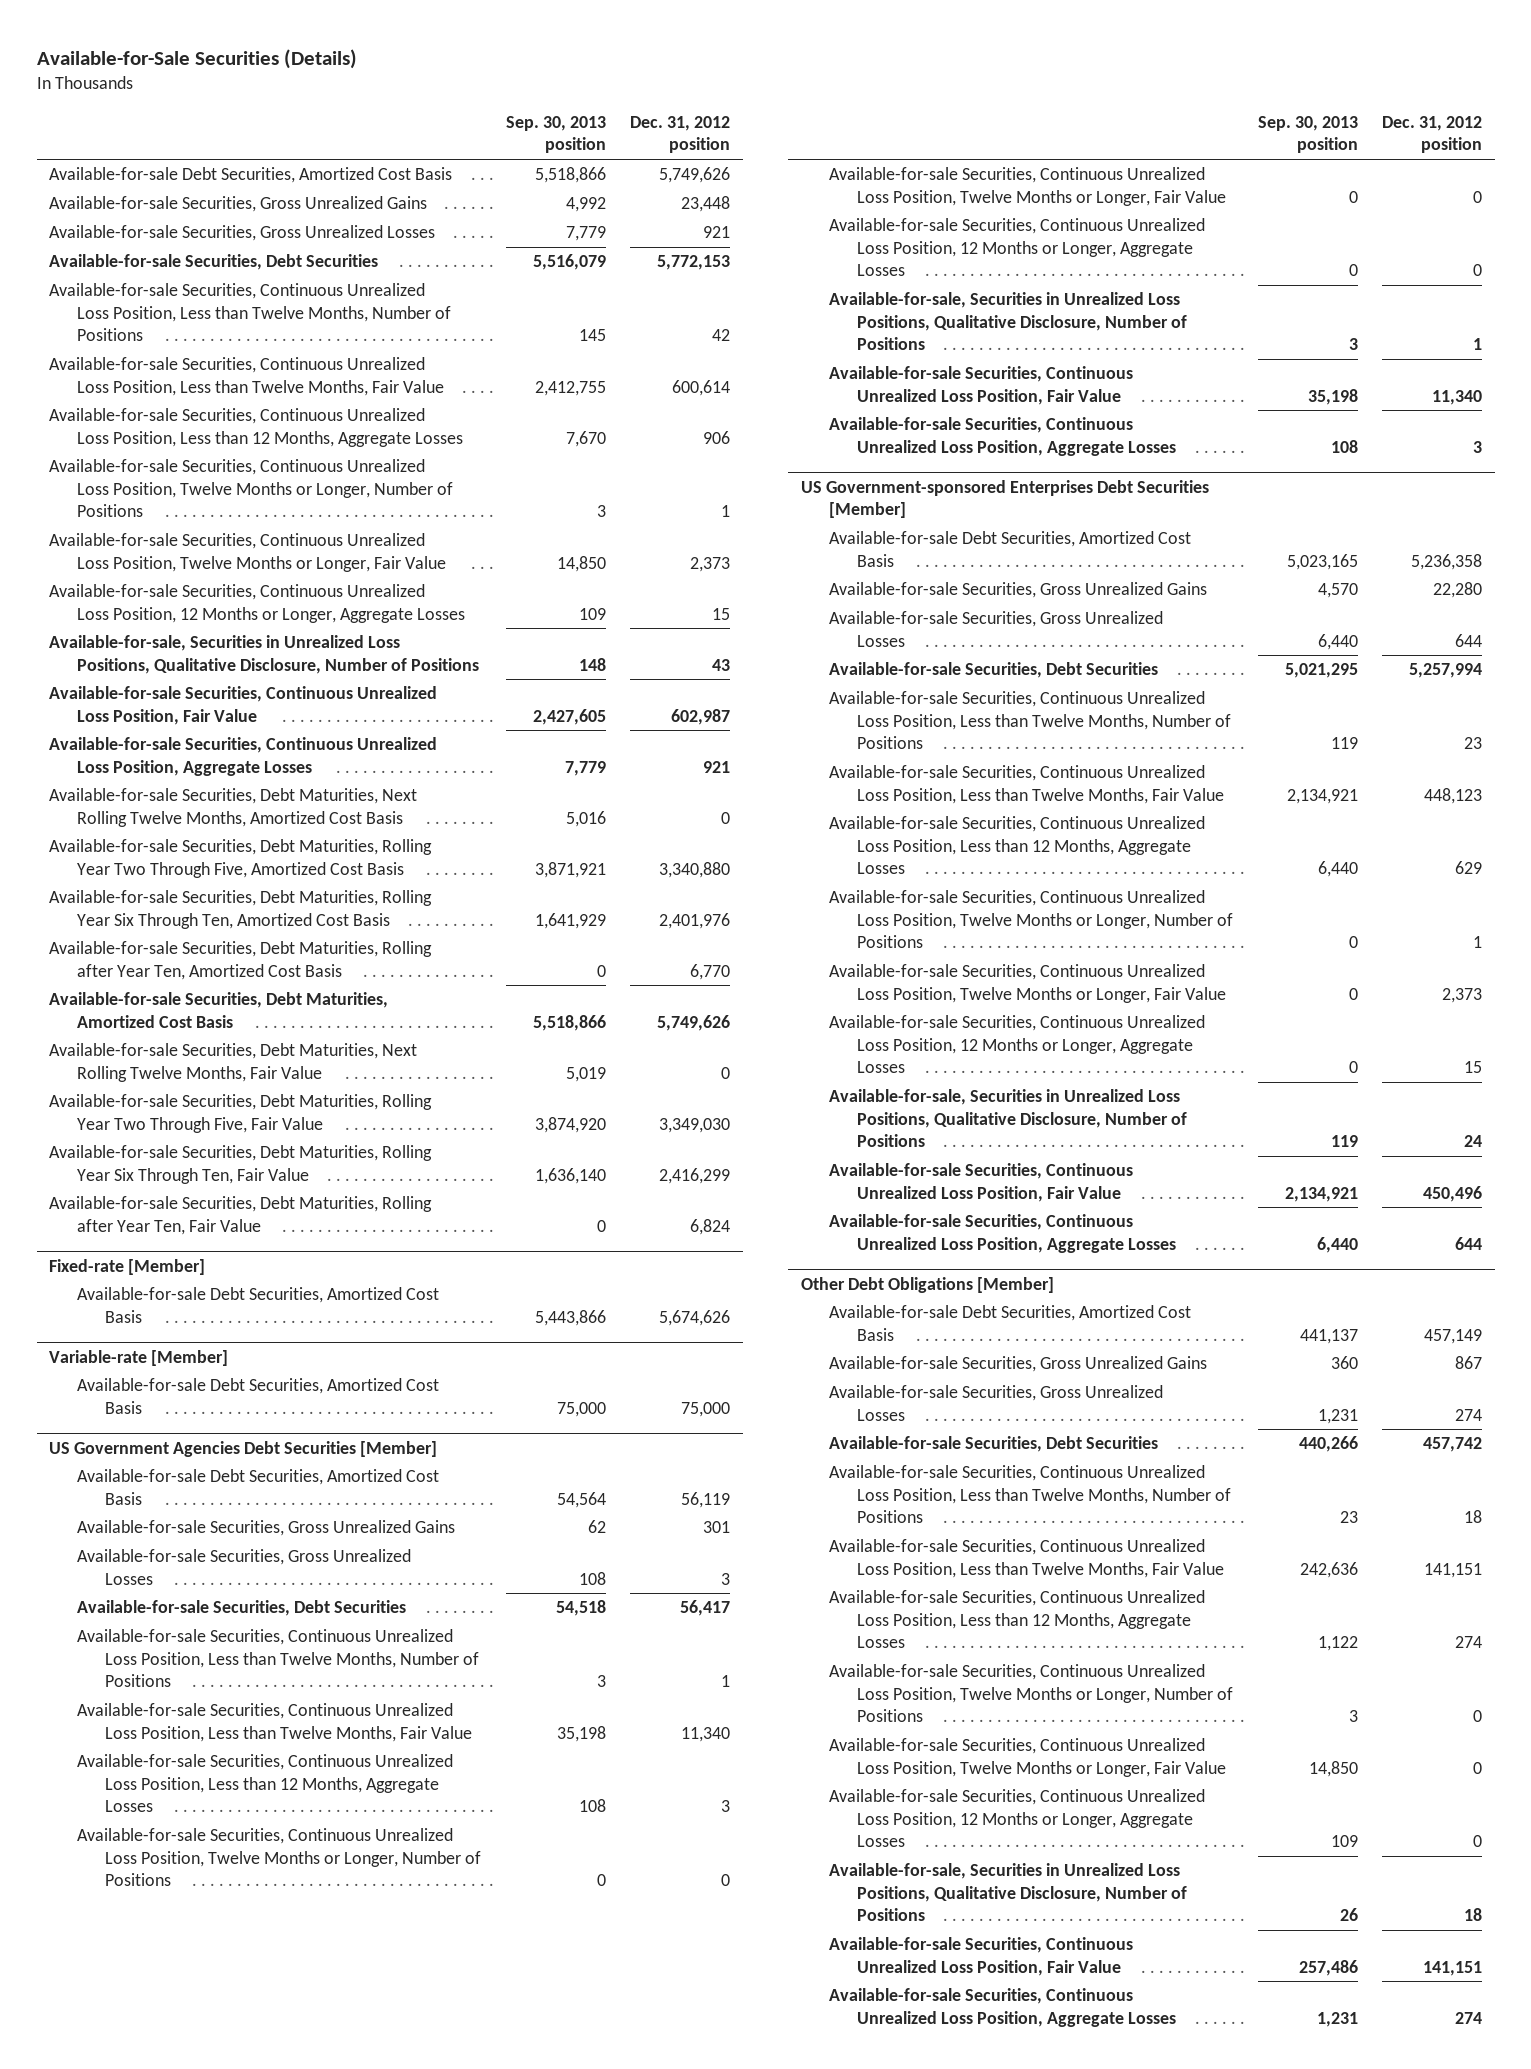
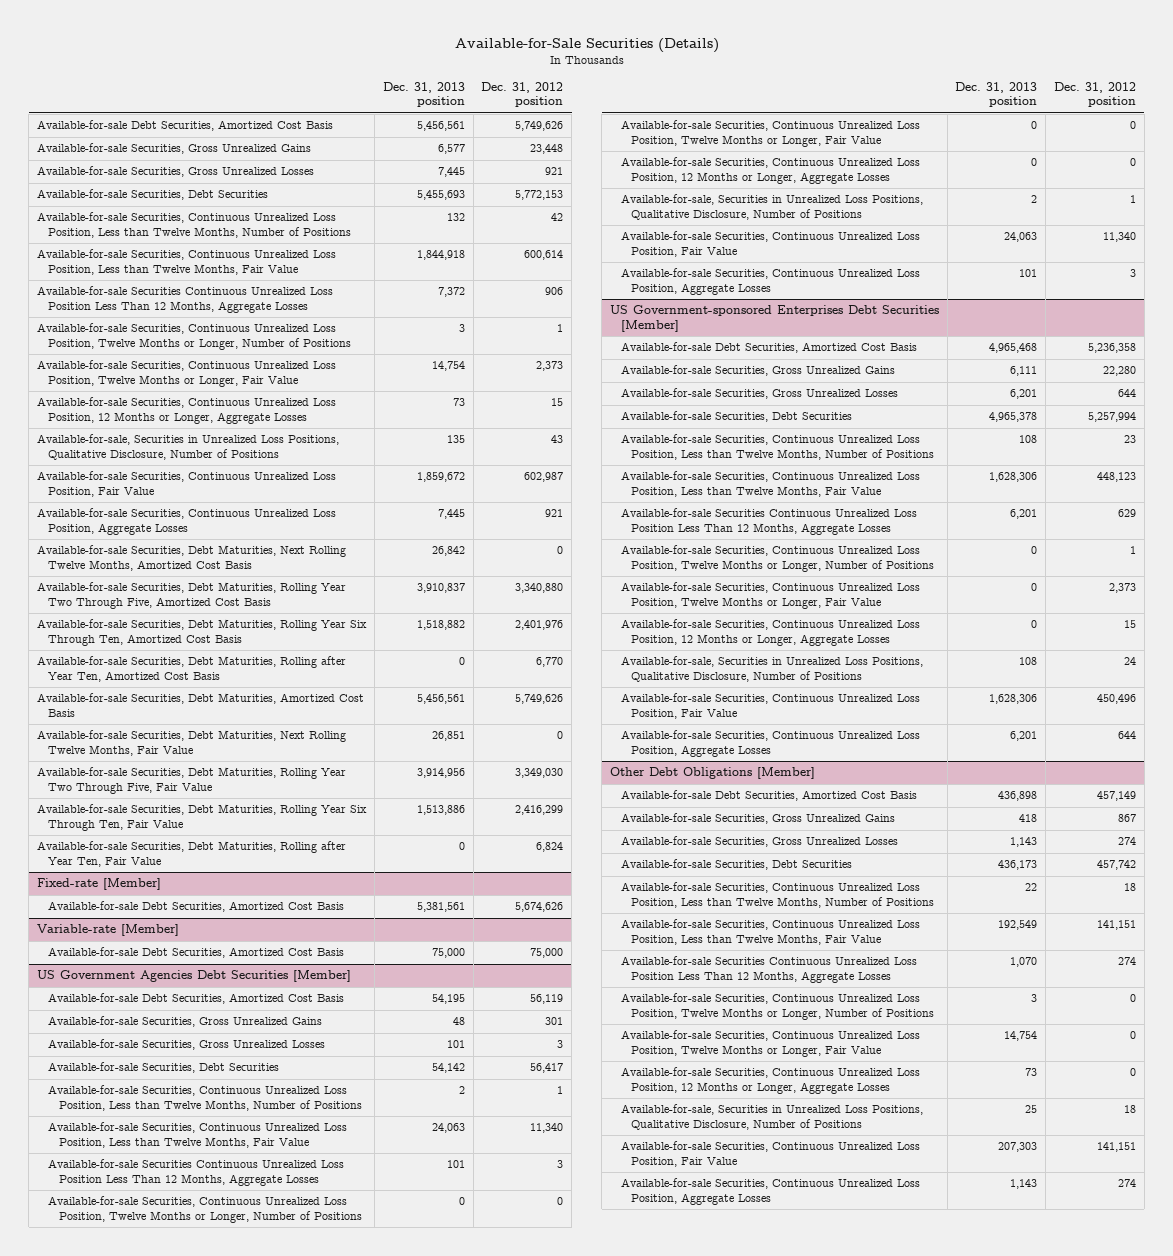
- | Sep. 30, 2013 position | Dec. 31, 2012 position
+ | Dec. 31, 2013 position | Dec. 31, 2012 position
- Available-for-sale Securities, Continuous Unrealized Loss Position, Less than 12 Months, Aggregate Losses | 7,670 | 906
+ Available-for-sale Securities Continuous Unrealized Loss Position Less Than 12 Months, Aggregate Losses | 7,372 | 906
@ US Government Agencies Debt Securities [Member]
- Available-for-sale Securities, Continuous Unrealized Loss Position, Less than 12 Months, Aggregate Losses | 108 | 3
+ Available-for-sale Securities Continuous Unrealized Loss Position Less Than 12 Months, Aggregate Losses | 101 | 3
@ US Government-sponsored Enterprises Debt Securities [Member]
- Available-for-sale Securities, Continuous Unrealized Loss Position, Less than 12 Months, Aggregate Losses | 6,440 | 629
+ Available-for-sale Securities Continuous Unrealized Loss Position Less Than 12 Months, Aggregate Losses | 6,201 | 629
@ Other Debt Obligations [Member]
- Available-for-sale Securities, Continuous Unrealized Loss Position, Less than 12 Months, Aggregate Losses | 1,122 | 274
+ Available-for-sale Securities Continuous Unrealized Loss Position Less Than 12 Months, Aggregate Losses | 1,070 | 274

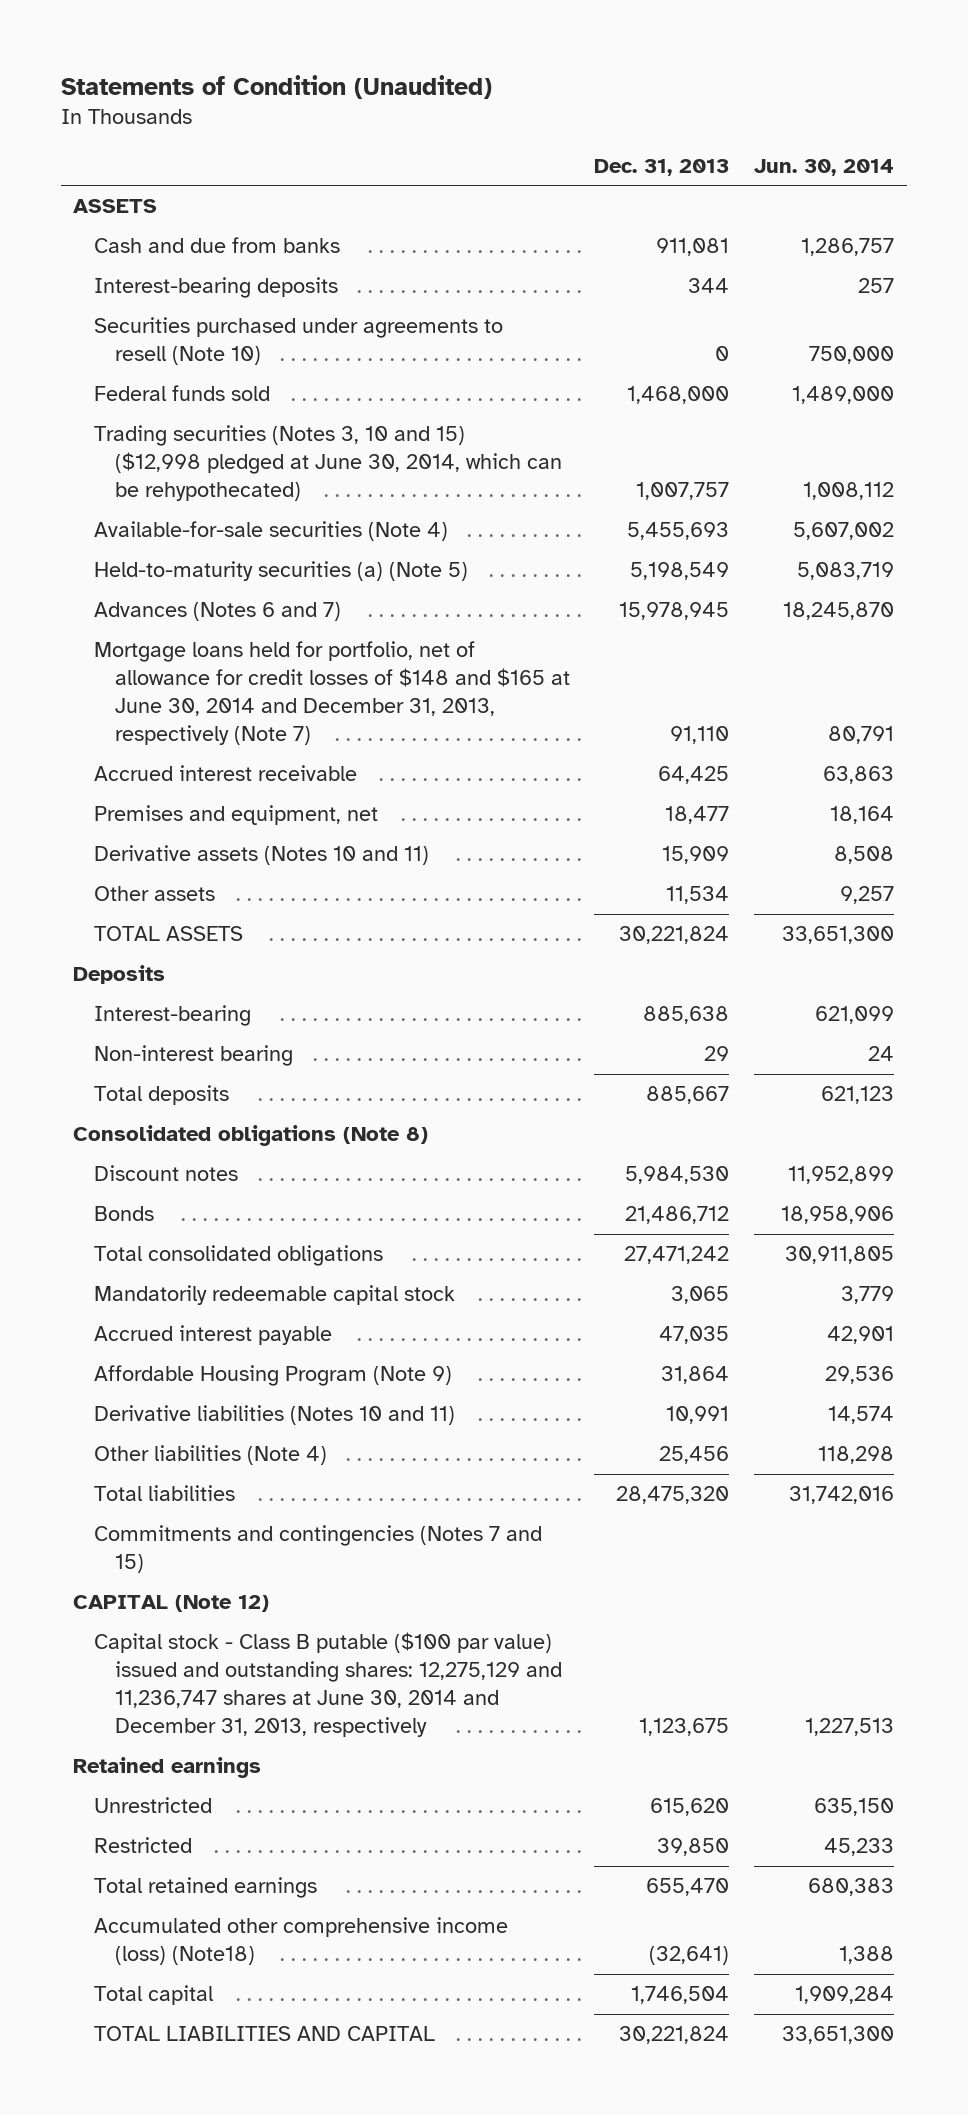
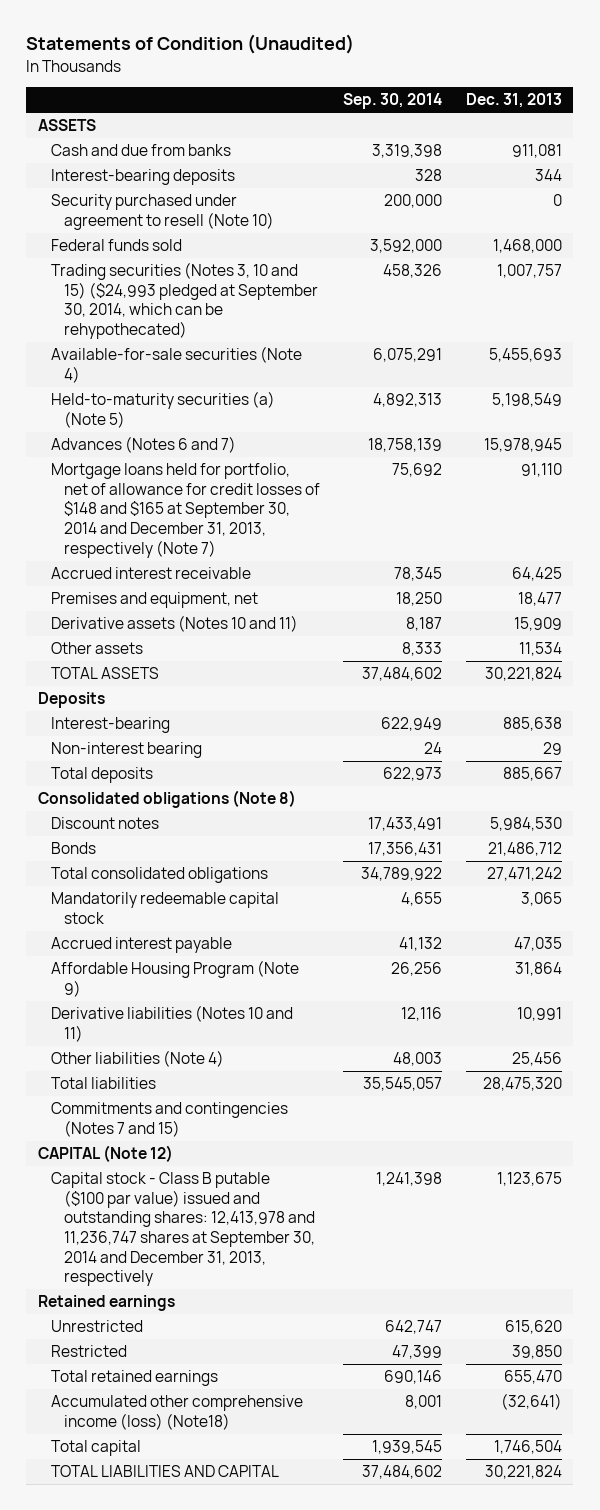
- | Dec. 31, 2013 | Jun. 30, 2014
+ | Sep. 30, 2014 | Dec. 31, 2013
- Securities purchased under agreements to resell (Note 10) | 0 | 750,000
+ Security purchased under agreement to resell (Note 10) | 200,000 | 0
- Trading securities (Notes 3, 10 and 15) ($12,998 pledged at June 30, 2014, which can be rehypothecated) | 1,007,757 | 1,008,112
+ Trading securities (Notes 3, 10 and 15) ($24,993 pledged at September 30, 2014, which can be rehypothecated) | 458,326 | 1,007,757
- Mortgage loans held for portfolio, net of allowance for credit losses of $148 and $165 at June 30, 2014 and December 31, 2013, respectively (Note 7) | 91,110 | 80,791
+ Mortgage loans held for portfolio, net of allowance for credit losses of $148 and $165 at September 30, 2014 and December 31, 2013, respectively (Note 7) | 75,692 | 91,110
- Capital stock - Class B putable ($100 par value) issued and outstanding shares: 12,275,129 and 11,236,747 shares at June 30, 2014 and December 31, 2013, respectively | 1,123,675 | 1,227,513
+ Capital stock - Class B putable ($100 par value) issued and outstanding shares: 12,413,978 and 11,236,747 shares at September 30, 2014 and December 31, 2013, respectively | 1,241,398 | 1,123,675

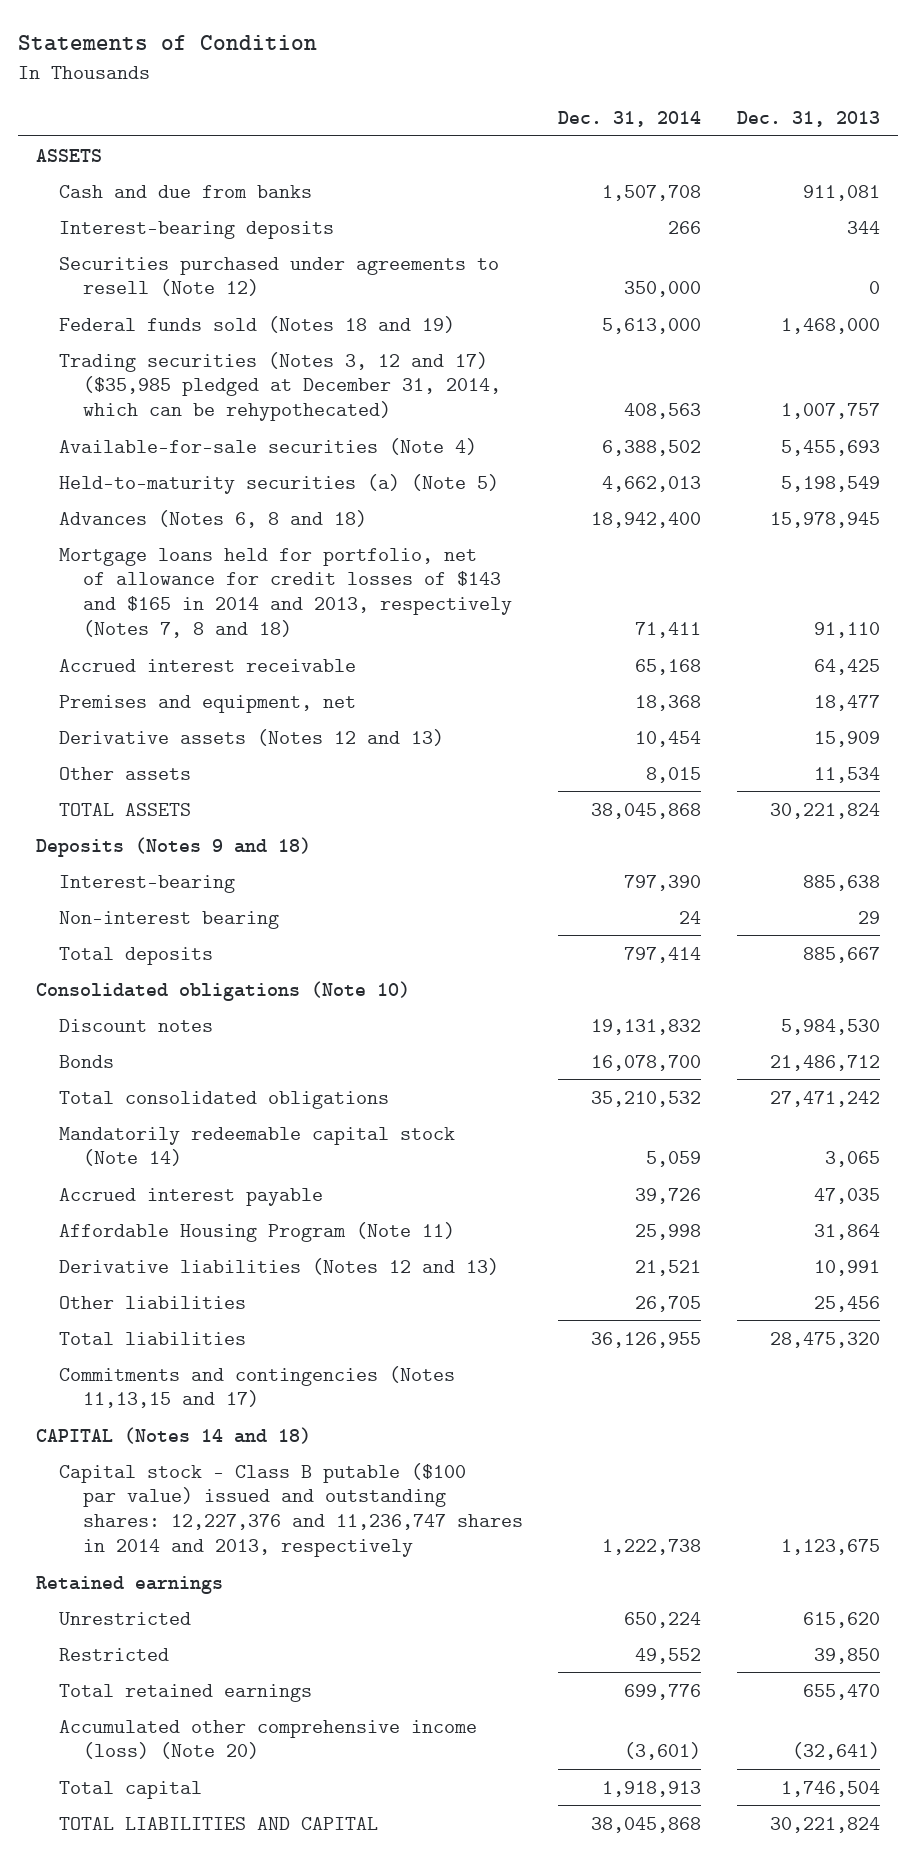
- Statements of Condition (Unaudited)
+ Statements of Condition
- | Sep. 30, 2014 | Dec. 31, 2013
+ | Dec. 31, 2014 | Dec. 31, 2013
- Security purchased under agreement to resell (Note 10) | 200,000 | 0
- Federal funds sold | 3,592,000 | 1,468,000
- Trading securities (Notes 3, 10 and 15) ($24,993 pledged at September 30, 2014, which can be rehypothecated) | 458,326 | 1,007,757
+ Securities purchased under agreements to resell (Note 12) | 350,000 | 0
+ Federal funds sold (Notes 18 and 19) | 5,613,000 | 1,468,000
+ Trading securities (Notes 3, 12 and 17) ($35,985 pledged at December 31, 2014, which can be rehypothecated) | 408,563 | 1,007,757
- Advances (Notes 6 and 7) | 18,758,139 | 15,978,945
- Mortgage loans held for portfolio, net of allowance for credit losses of $148 and $165 at September 30, 2014 and December 31, 2013, respectively (Note 7) | 75,692 | 91,110
+ Advances (Notes 6, 8 and 18) | 18,942,400 | 15,978,945
+ Mortgage loans held for portfolio, net of allowance for credit losses of $143 and $165 in 2014 and 2013, respectively (Notes 7, 8 and 18) | 71,411 | 91,110
- Derivative assets (Notes 10 and 11) | 8,187 | 15,909
+ Derivative assets (Notes 12 and 13) | 10,454 | 15,909
- Deposits
+ Deposits (Notes 9 and 18)
- Consolidated obligations (Note 8)
+ Consolidated obligations (Note 10)
- Mandatorily redeemable capital stock | 4,655 | 3,065
+ Mandatorily redeemable capital stock (Note 14) | 5,059 | 3,065
- Affordable Housing Program (Note 9) | 26,256 | 31,864
- Derivative liabilities (Notes 10 and 11) | 12,116 | 10,991
- Other liabilities (Note 4) | 48,003 | 25,456
+ Affordable Housing Program (Note 11) | 25,998 | 31,864
+ Derivative liabilities (Notes 12 and 13) | 21,521 | 10,991
+ Other liabilities | 26,705 | 25,456
- Commitments and contingencies (Notes 7 and 15)
- CAPITAL (Note 12)
- Capital stock - Class B putable ($100 par value) issued and outstanding shares: 12,413,978 and 11,236,747 shares at September 30, 2014 and December 31, 2013, respectively | 1,241,398 | 1,123,675
+ Commitments and contingencies (Notes 11,13,15 and 17)
+ CAPITAL (Notes 14 and 18)
+ Capital stock - Class B putable ($100 par value) issued and outstanding shares: 12,227,376 and 11,236,747 shares in 2014 and 2013, respectively | 1,222,738 | 1,123,675
- Accumulated other comprehensive income (loss) (Note18) | 8,001 | (32,641)
+ Accumulated other comprehensive income (loss) (Note 20) | (3,601) | (32,641)

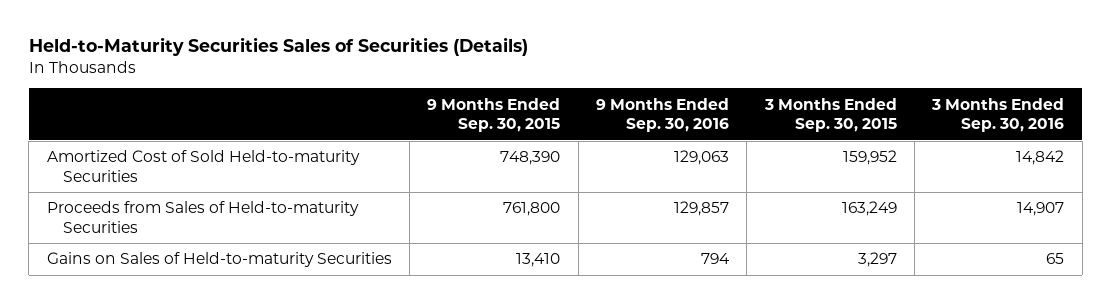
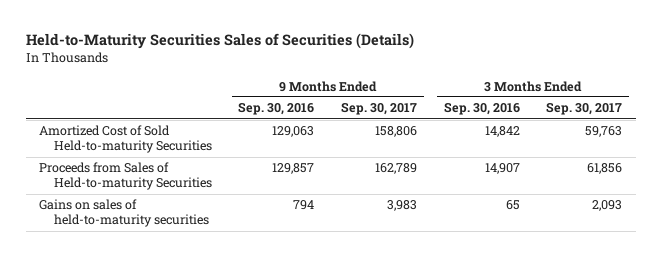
- | 9 Months Ended Sep. 30, 2015 | 9 Months Ended Sep. 30, 2016 | 3 Months Ended Sep. 30, 2015 | 3 Months Ended Sep. 30, 2016
+ | 9 Months Ended Sep. 30, 2016 | 9 Months Ended Sep. 30, 2017 | 3 Months Ended Sep. 30, 2016 | 3 Months Ended Sep. 30, 2017
- Gains on Sales of Held-to-maturity Securities | 13,410 | 794 | 3,297 | 65
+ Gains on sales of held-to-maturity securities | 794 | 3,983 | 65 | 2,093

